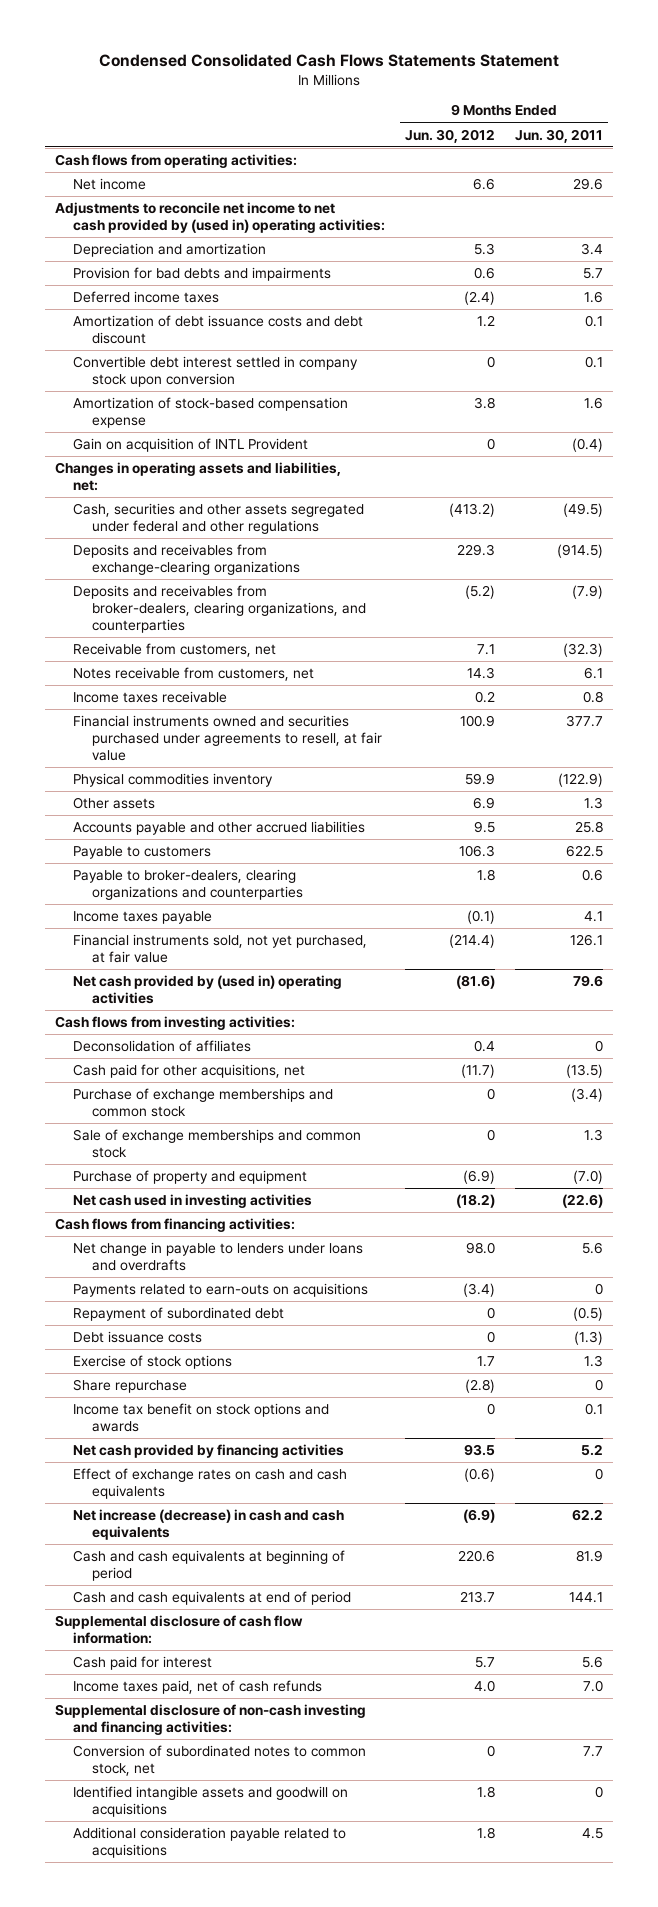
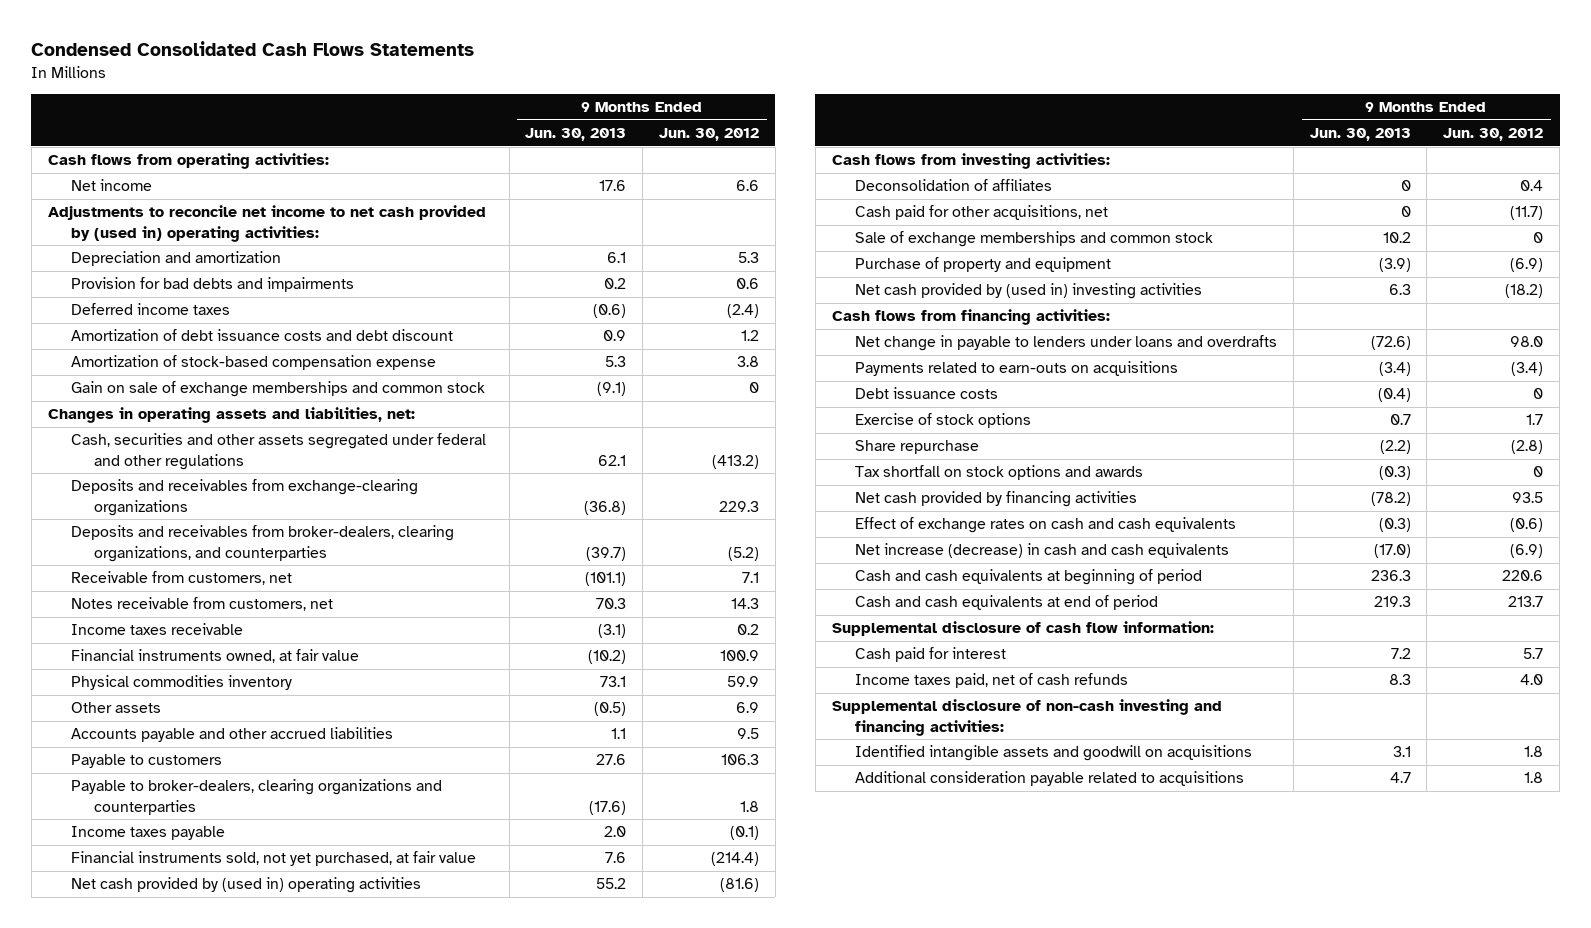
- Condensed Consolidated Cash Flows Statements Statement
+ Condensed Consolidated Cash Flows Statements
- | 9 Months Ended Jun. 30, 2012 | 9 Months Ended Jun. 30, 2011
+ | 9 Months Ended Jun. 30, 2013 | 9 Months Ended Jun. 30, 2012
- Convertible debt interest settled in company stock upon conversion | 0 | 0.1
- Gain on acquisition of INTL Provident | 0 | (0.4)
+ Gain on sale of exchange memberships and common stock | (9.1) | 0
- Financial instruments owned and securities purchased under agreements to resell, at fair value | 100.9 | 377.7
+ Financial instruments owned, at fair value | (10.2) | 100.9
- Purchase of exchange memberships and common stock | 0 | (3.4)
- Net cash used in investing activities | (18.2) | (22.6)
+ Net cash provided by (used in) investing activities | 6.3 | (18.2)
- Repayment of subordinated debt | 0 | (0.5)
- Income tax benefit on stock options and awards | 0 | 0.1
+ Tax shortfall on stock options and awards | (0.3) | 0
- Conversion of subordinated notes to common stock, net | 0 | 7.7

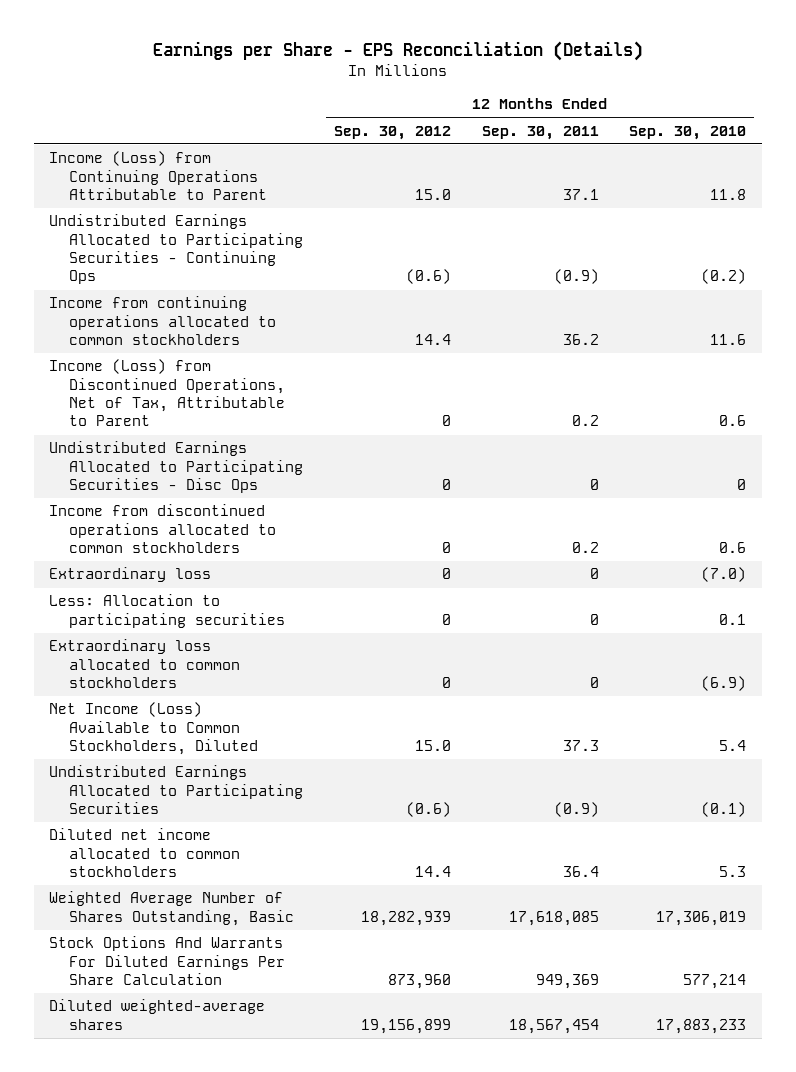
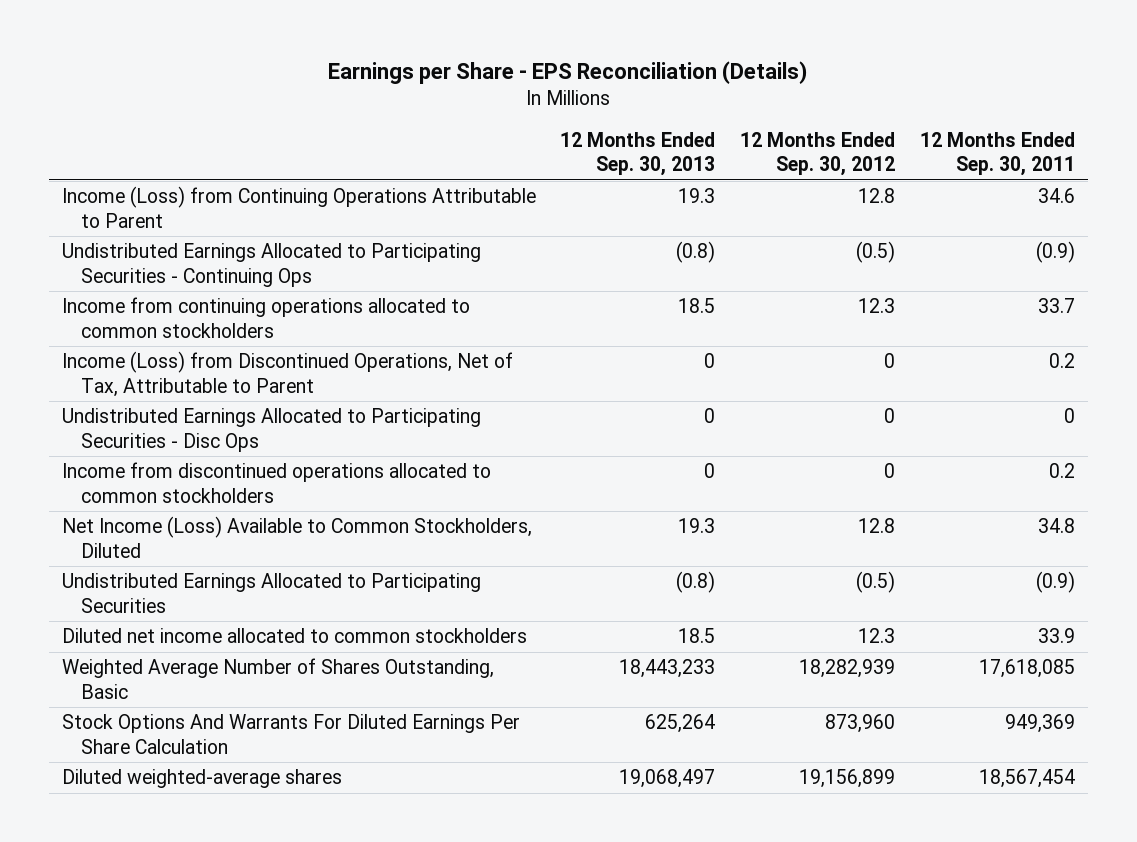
- | 12 Months Ended Sep. 30, 2012 | 12 Months Ended Sep. 30, 2011 | 12 Months Ended Sep. 30, 2010
+ | 12 Months Ended Sep. 30, 2013 | 12 Months Ended Sep. 30, 2012 | 12 Months Ended Sep. 30, 2011
- Income (Loss) from Continuing Operations Attributable to Parent | 15.0 | 37.1 | 11.8
- Undistributed Earnings Allocated to Participating Securities - Continuing Ops | (0.6) | (0.9) | (0.2)
- Income from continuing operations allocated to common stockholders | 14.4 | 36.2 | 11.6
+ Income (Loss) from Continuing Operations Attributable to Parent | 19.3 | 12.8 | 34.6
+ Undistributed Earnings Allocated to Participating Securities - Continuing Ops | (0.8) | (0.5) | (0.9)
+ Income from continuing operations allocated to common stockholders | 18.5 | 12.3 | 33.7
- Extraordinary loss | 0 | 0 | (7.0)
- Less: Allocation to participating securities | 0 | 0 | 0.1
- Extraordinary loss allocated to common stockholders | 0 | 0 | (6.9)
- Net Income (Loss) Available to Common Stockholders, Diluted | 15.0 | 37.3 | 5.4
- Undistributed Earnings Allocated to Participating Securities | (0.6) | (0.9) | (0.1)
- Diluted net income allocated to common stockholders | 14.4 | 36.4 | 5.3
+ Net Income (Loss) Available to Common Stockholders, Diluted | 19.3 | 12.8 | 34.8
+ Undistributed Earnings Allocated to Participating Securities | (0.8) | (0.5) | (0.9)
+ Diluted net income allocated to common stockholders | 18.5 | 12.3 | 33.9

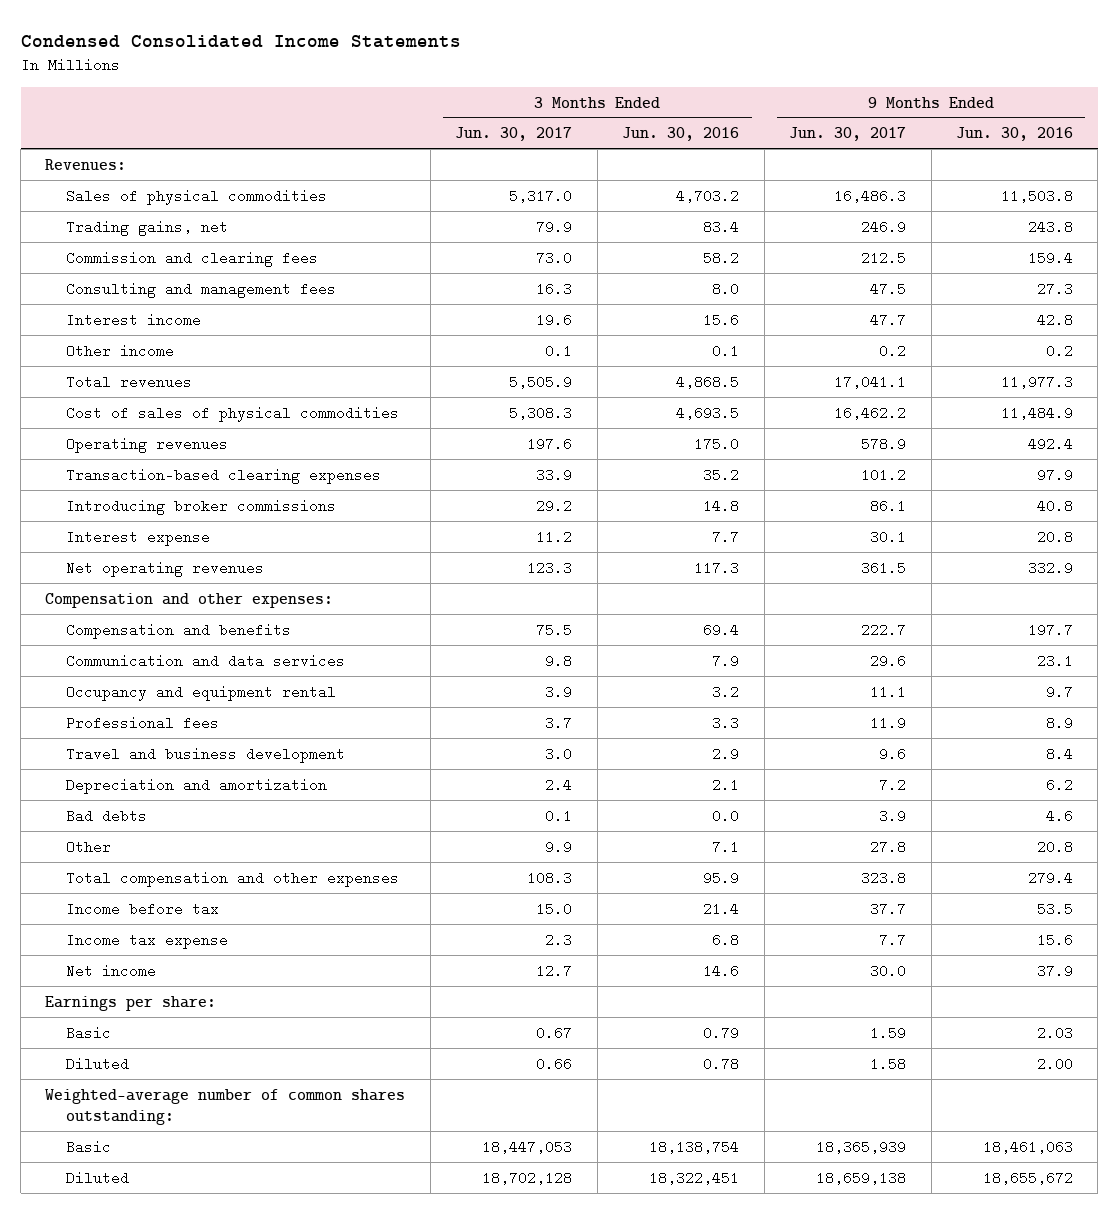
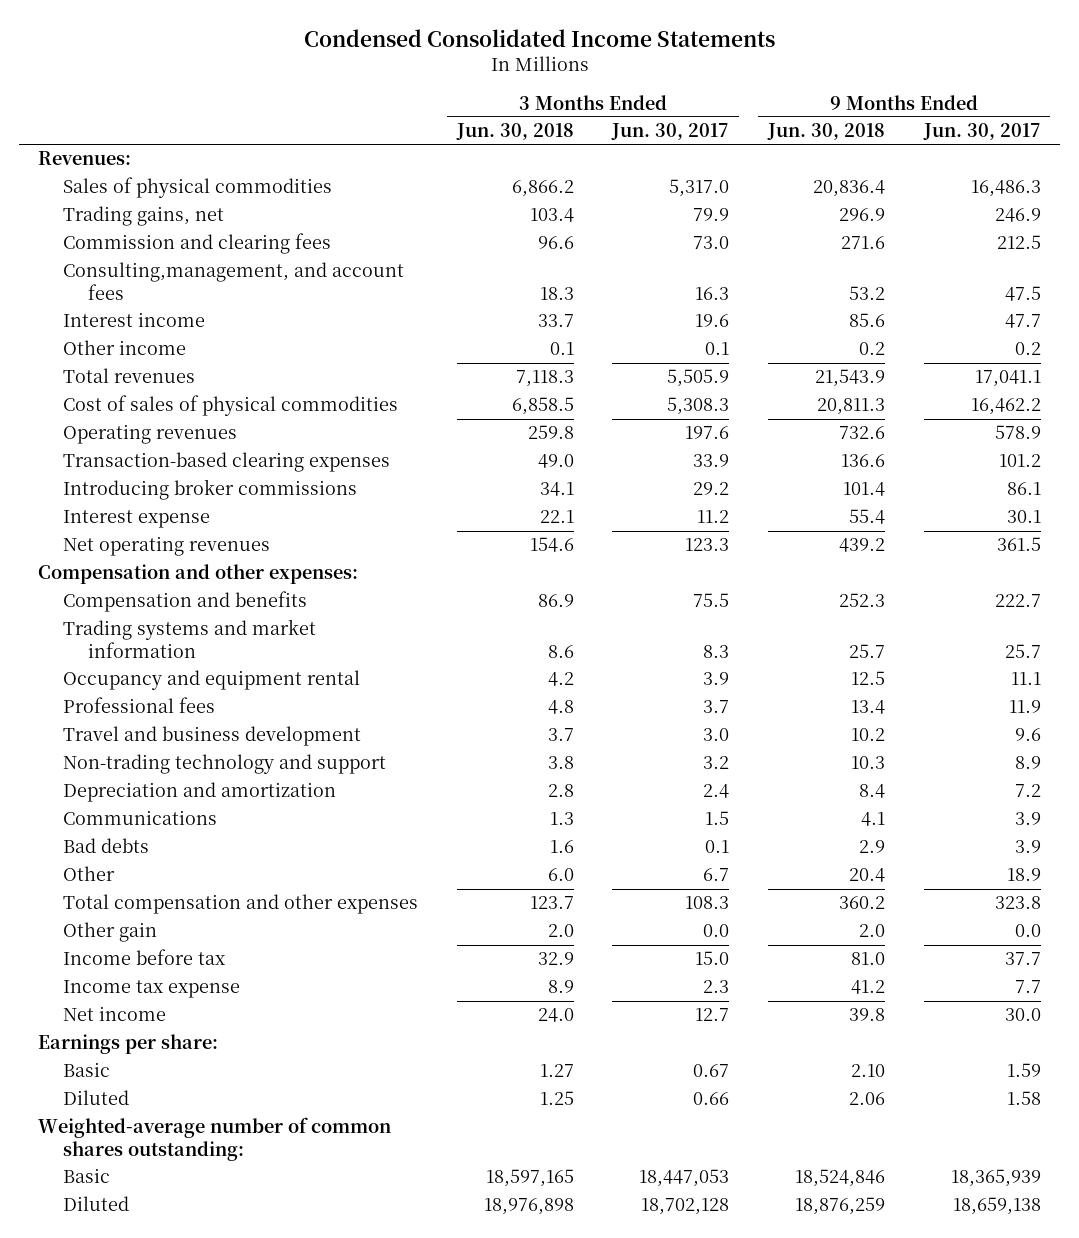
- | 3 Months Ended Jun. 30, 2017 | 3 Months Ended Jun. 30, 2016 | 9 Months Ended Jun. 30, 2017 | 9 Months Ended Jun. 30, 2016
+ | 3 Months Ended Jun. 30, 2018 | 3 Months Ended Jun. 30, 2017 | 9 Months Ended Jun. 30, 2018 | 9 Months Ended Jun. 30, 2017
- Consulting and management fees | 16.3 | 8.0 | 47.5 | 27.3
+ Consulting,management, and account fees | 18.3 | 16.3 | 53.2 | 47.5
- Communication and data services | 9.8 | 7.9 | 29.6 | 23.1
+ Trading systems and market information | 8.6 | 8.3 | 25.7 | 25.7
+ Non-trading technology and support | 3.8 | 3.2 | 10.3 | 8.9
+ Communications | 1.3 | 1.5 | 4.1 | 3.9
- Other | 9.9 | 7.1 | 27.8 | 20.8
+ Other | 6.0 | 6.7 | 20.4 | 18.9
+ Other gain | 2.0 | 0.0 | 2.0 | 0.0

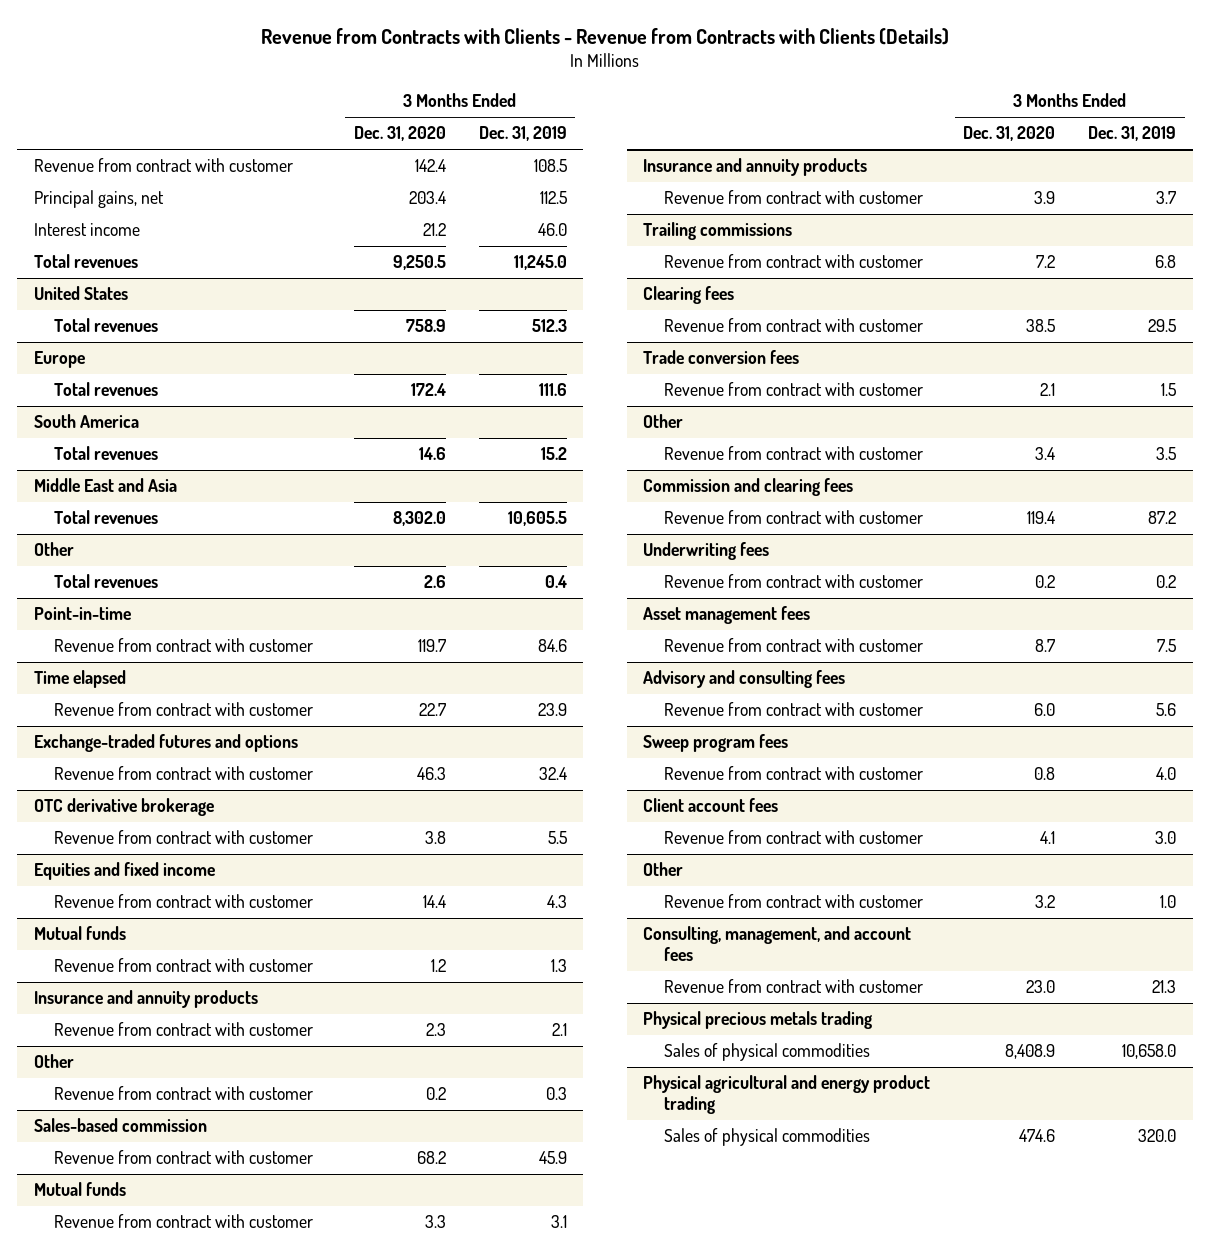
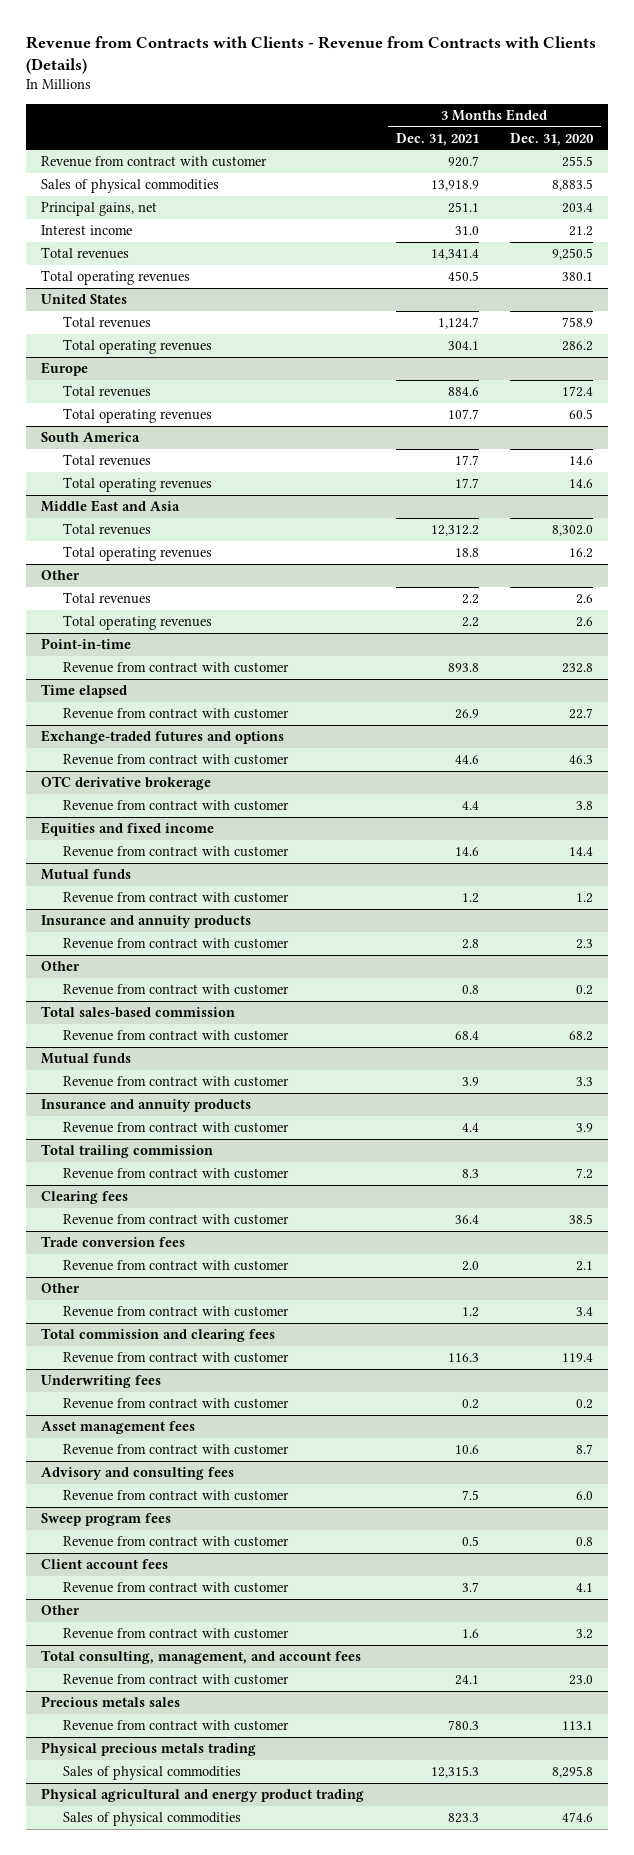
- | 3 Months Ended Dec. 31, 2020 | 3 Months Ended Dec. 31, 2019
+ | 3 Months Ended Dec. 31, 2021 | 3 Months Ended Dec. 31, 2020
- Revenue from contract with customer | 142.4 | 108.5
+ Revenue from contract with customer | 920.7 | 255.5
+ Sales of physical commodities | 13,918.9 | 8,883.5
+ Total operating revenues | 450.5 | 380.1
@ United States
+ Total operating revenues | 304.1 | 286.2
@ Europe
+ Total operating revenues | 107.7 | 60.5
@ South America
+ Total operating revenues | 17.7 | 14.6
@ Middle East and Asia
+ Total operating revenues | 18.8 | 16.2
@ Other
+ Total operating revenues | 2.2 | 2.6
@ Point-in-time
- Revenue from contract with customer | 119.7 | 84.6
+ Revenue from contract with customer | 893.8 | 232.8
- Sales-based commission
+ Total sales-based commission
- Trailing commissions
+ Total trailing commission
- Commission and clearing fees
+ Total commission and clearing fees
- Consulting, management, and account fees
+ Total consulting, management, and account fees
+ Precious metals sales
+ Revenue from contract with customer | 780.3 | 113.1
@ Physical precious metals trading
- Sales of physical commodities | 8,408.9 | 10,658.0
+ Sales of physical commodities | 12,315.3 | 8,295.8

